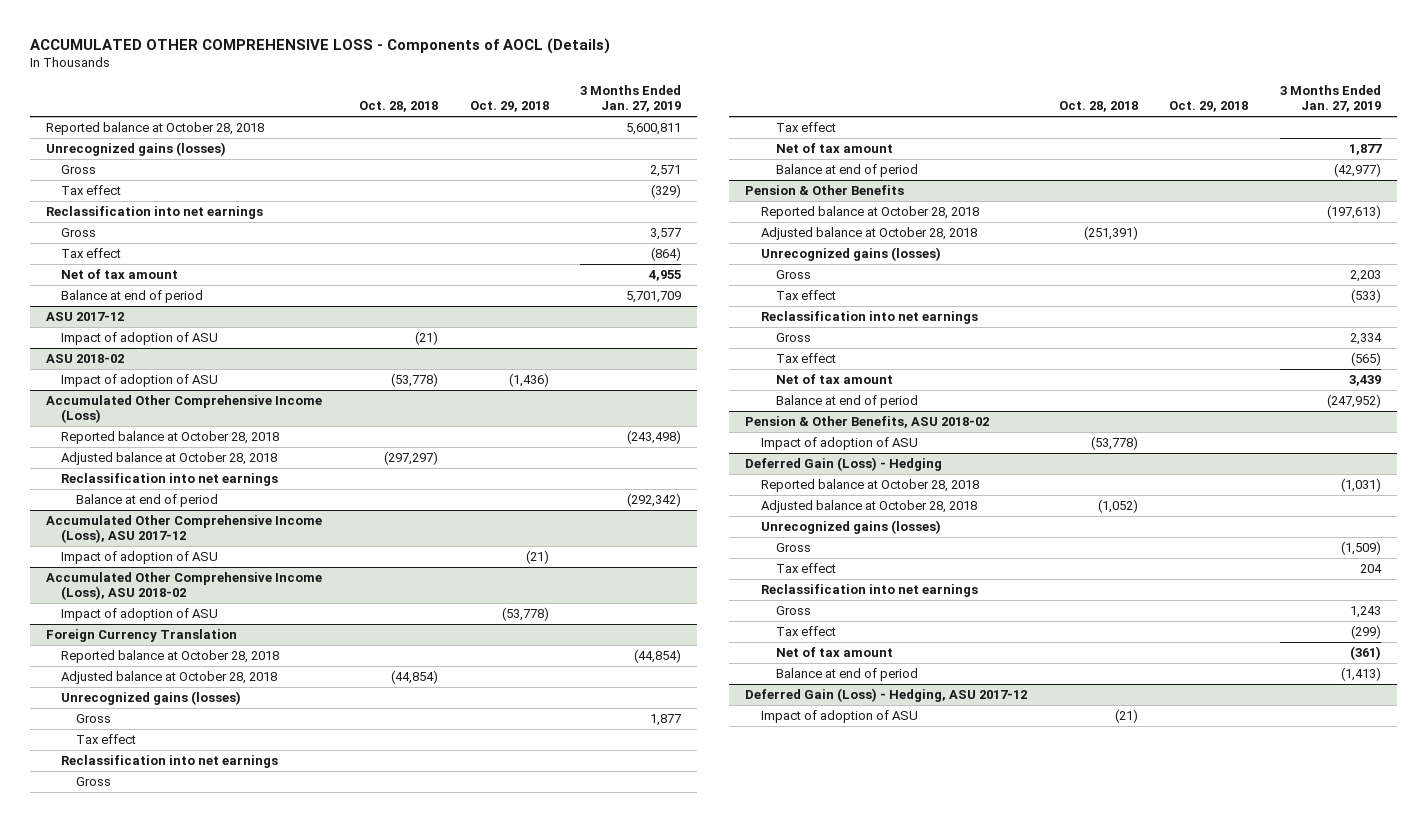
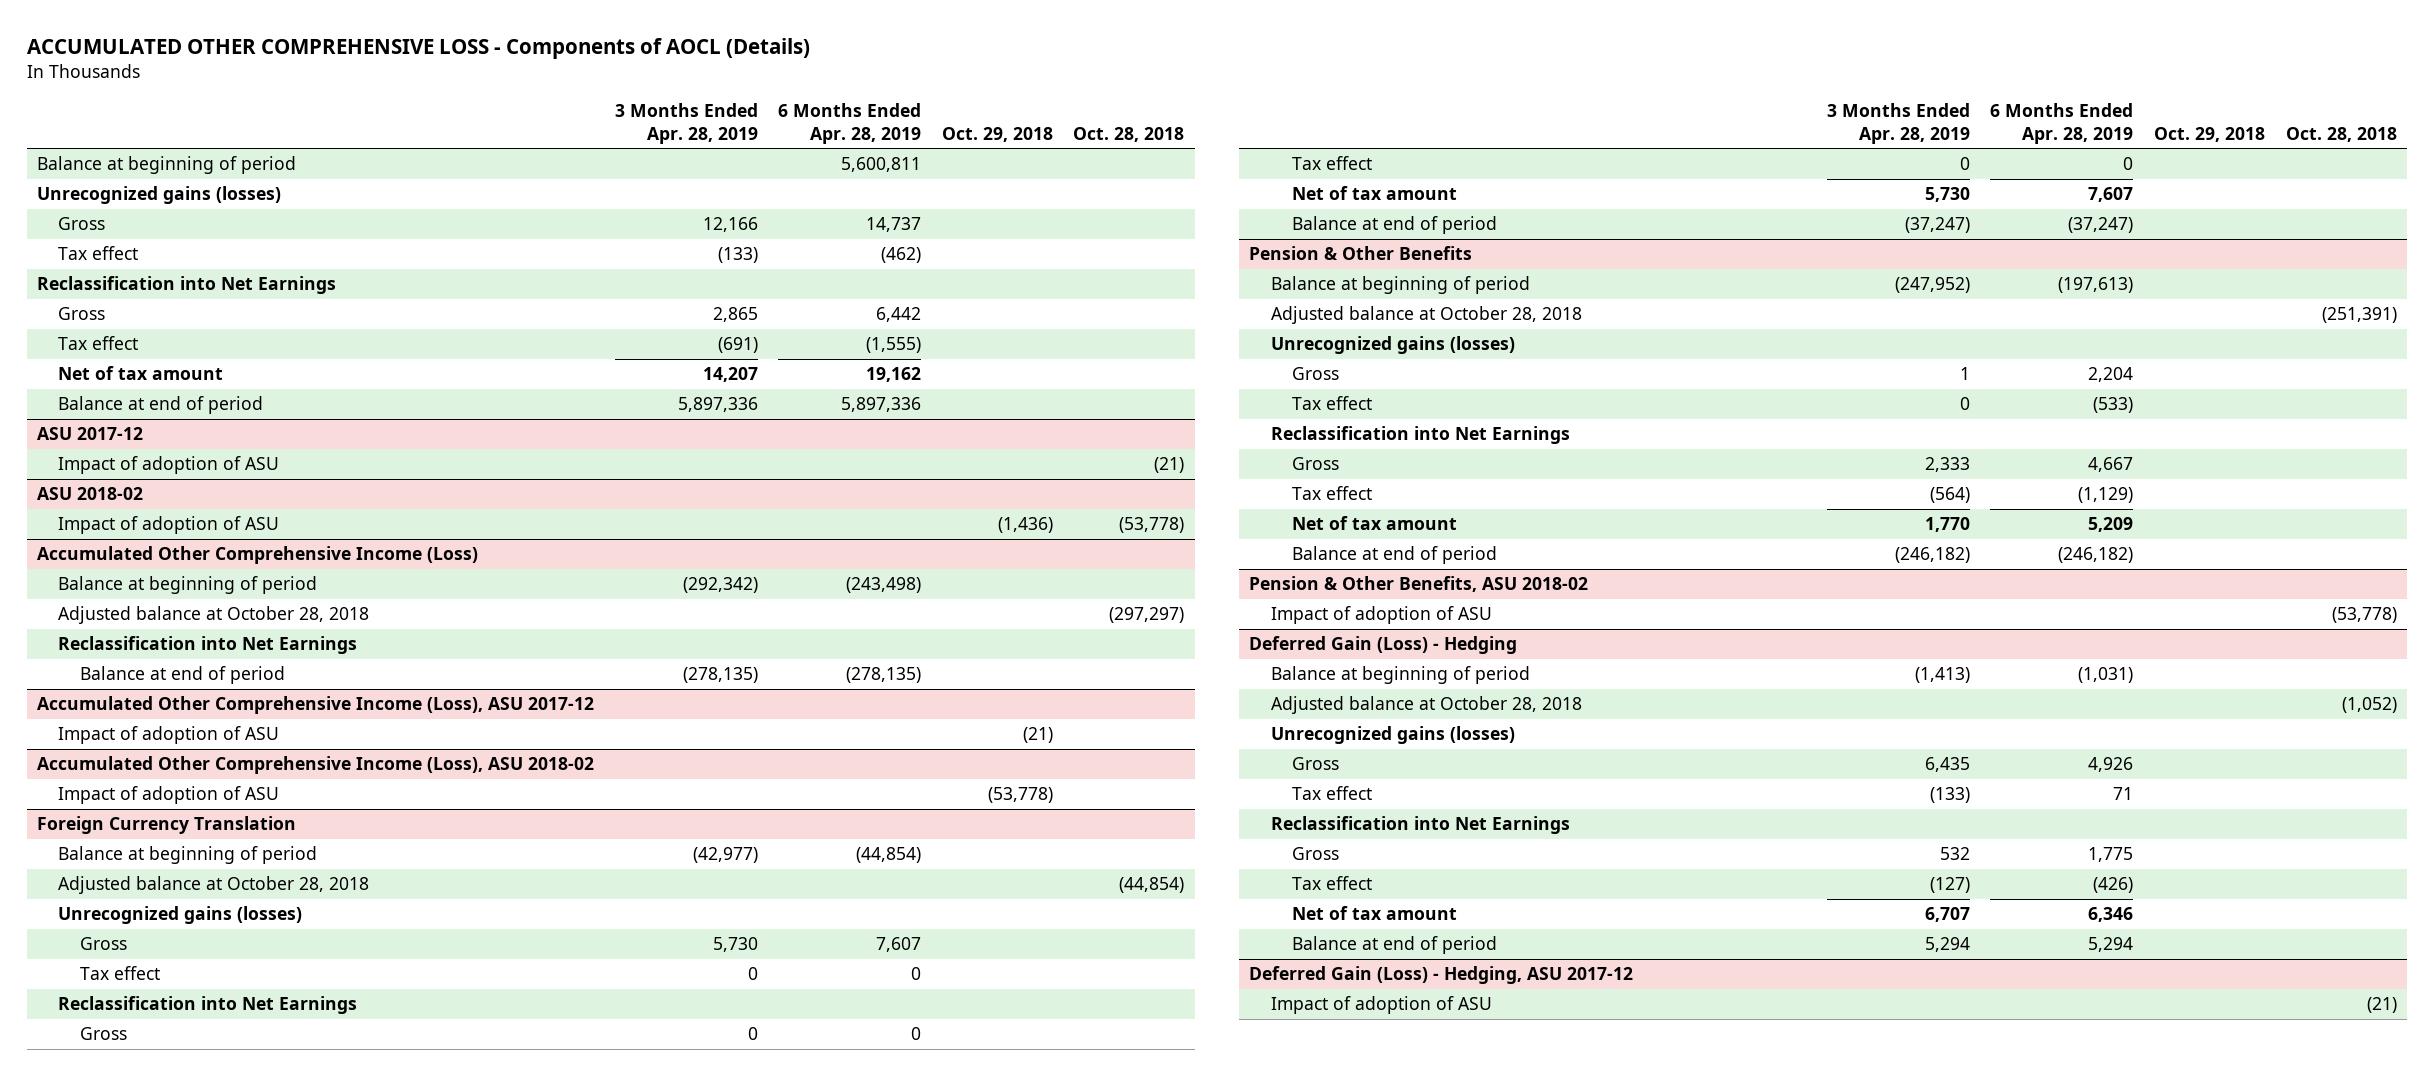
- | Oct. 28, 2018 | Oct. 29, 2018 | 3 Months Ended Jan. 27, 2019
+ | 3 Months Ended Apr. 28, 2019 | 6 Months Ended Apr. 28, 2019 | Oct. 29, 2018 | Oct. 28, 2018
- Reported balance at October 28, 2018 | | | 5,600,811
+ Balance at beginning of period | | 5,600,811 | |
- Reclassification into net earnings
+ Reclassification into Net Earnings
@ Accumulated Other Comprehensive Income (Loss)
- Reported balance at October 28, 2018 | | | (243,498)
+ Balance at beginning of period | (292,342) | (243,498) | |
- Reclassification into net earnings
+ Reclassification into Net Earnings
@ Foreign Currency Translation
- Reported balance at October 28, 2018 | | | (44,854)
+ Balance at beginning of period | (42,977) | (44,854) | |
- Reclassification into net earnings
+ Reclassification into Net Earnings
@ Pension & Other Benefits
- Reported balance at October 28, 2018 | | | (197,613)
+ Balance at beginning of period | (247,952) | (197,613) | |
- Reclassification into net earnings
+ Reclassification into Net Earnings
@ Deferred Gain (Loss) - Hedging
- Reported balance at October 28, 2018 | | | (1,031)
+ Balance at beginning of period | (1,413) | (1,031) | |
- Reclassification into net earnings
+ Reclassification into Net Earnings

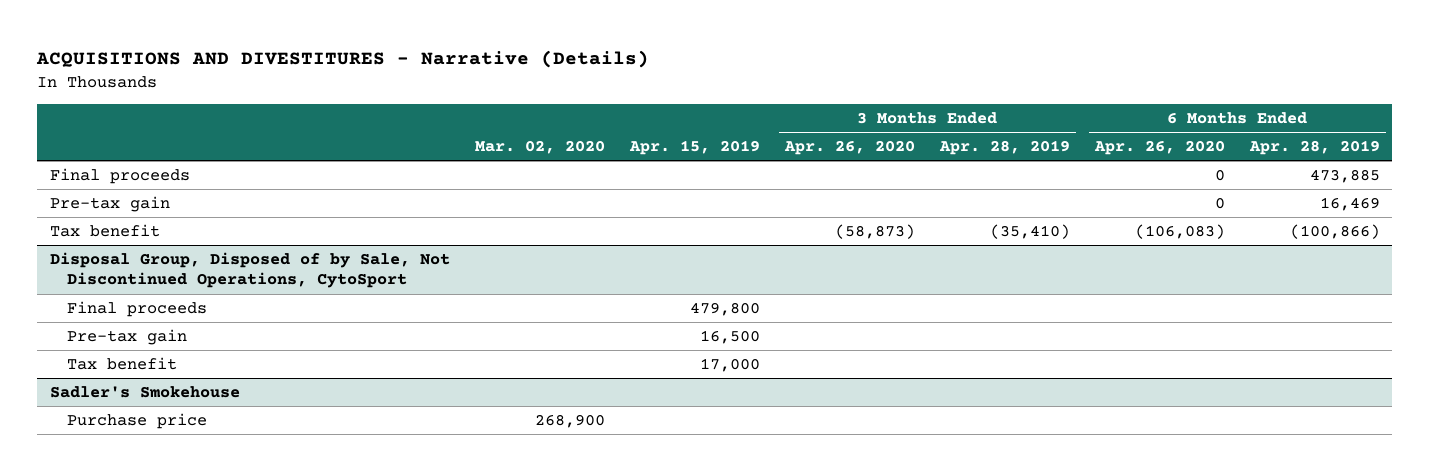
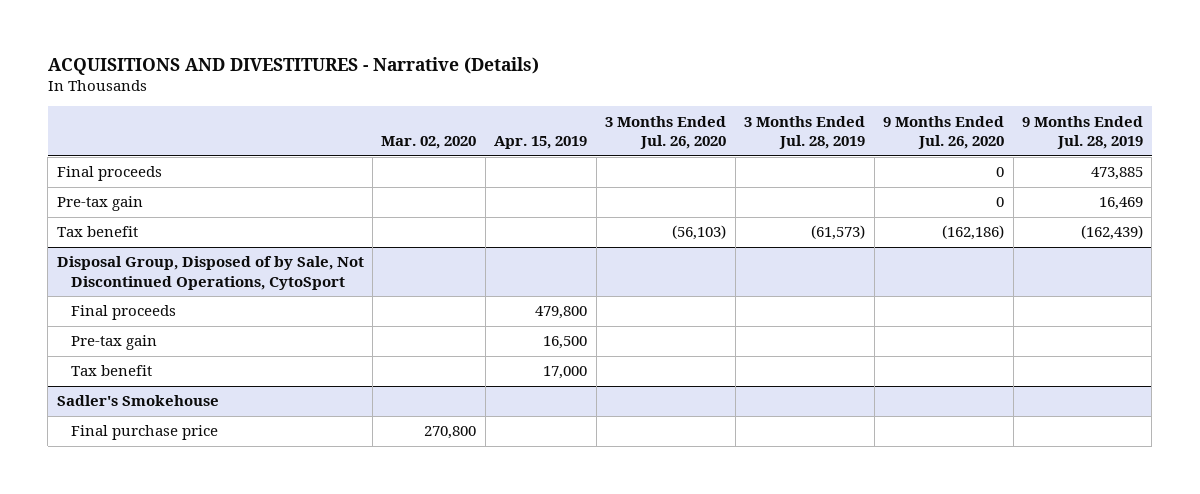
- | Mar. 02, 2020 | Apr. 15, 2019 | 3 Months Ended Apr. 26, 2020 | 3 Months Ended Apr. 28, 2019 | 6 Months Ended Apr. 26, 2020 | 6 Months Ended Apr. 28, 2019
+ | Mar. 02, 2020 | Apr. 15, 2019 | 3 Months Ended Jul. 26, 2020 | 3 Months Ended Jul. 28, 2019 | 9 Months Ended Jul. 26, 2020 | 9 Months Ended Jul. 28, 2019
@ Sadler's Smokehouse
- Purchase price | 268,900 | | | | |
+ Final purchase price | 270,800 | | | | |

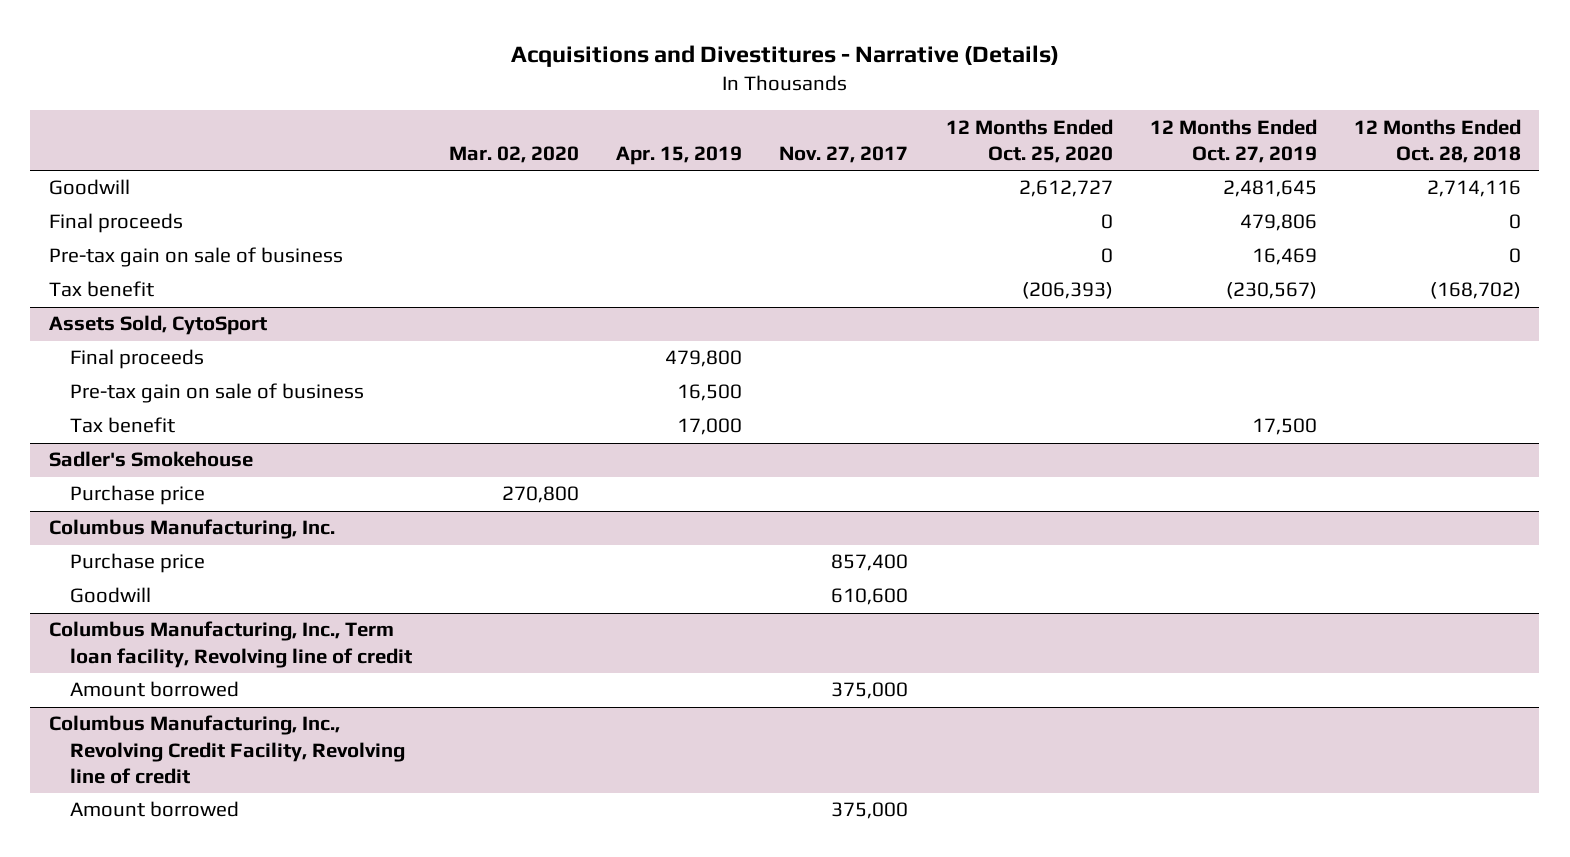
- ACQUISITIONS AND DIVESTITURES - Narrative (Details)
+ Acquisitions and Divestitures - Narrative (Details)
- | Mar. 02, 2020 | Apr. 15, 2019 | 3 Months Ended Jul. 26, 2020 | 3 Months Ended Jul. 28, 2019 | 9 Months Ended Jul. 26, 2020 | 9 Months Ended Jul. 28, 2019
+ | Mar. 02, 2020 | Apr. 15, 2019 | Nov. 27, 2017 | 12 Months Ended Oct. 25, 2020 | 12 Months Ended Oct. 27, 2019 | 12 Months Ended Oct. 28, 2018
+ Goodwill | | | | 2,612,727 | 2,481,645 | 2,714,116
- Pre-tax gain | | | | | 0 | 16,469
+ Pre-tax gain on sale of business | | | | 0 | 16,469 | 0
- Disposal Group, Disposed of by Sale, Not Discontinued Operations, CytoSport
+ Assets Sold, CytoSport
- Pre-tax gain | | 16,500 | | | |
+ Pre-tax gain on sale of business | | 16,500 | | | |
@ Sadler's Smokehouse
- Final purchase price | 270,800 | | | | |
+ Purchase price | 270,800 | | | | |
+ Columbus Manufacturing, Inc.
+ Purchase price | | | 857,400 | | |
+ Goodwill | | | 610,600 | | |
+ Columbus Manufacturing, Inc., Term loan facility, Revolving line of credit
+ Amount borrowed | | | 375,000 | | |
+ Columbus Manufacturing, Inc., Revolving Credit Facility, Revolving line of credit
+ Amount borrowed | | | 375,000 | | |

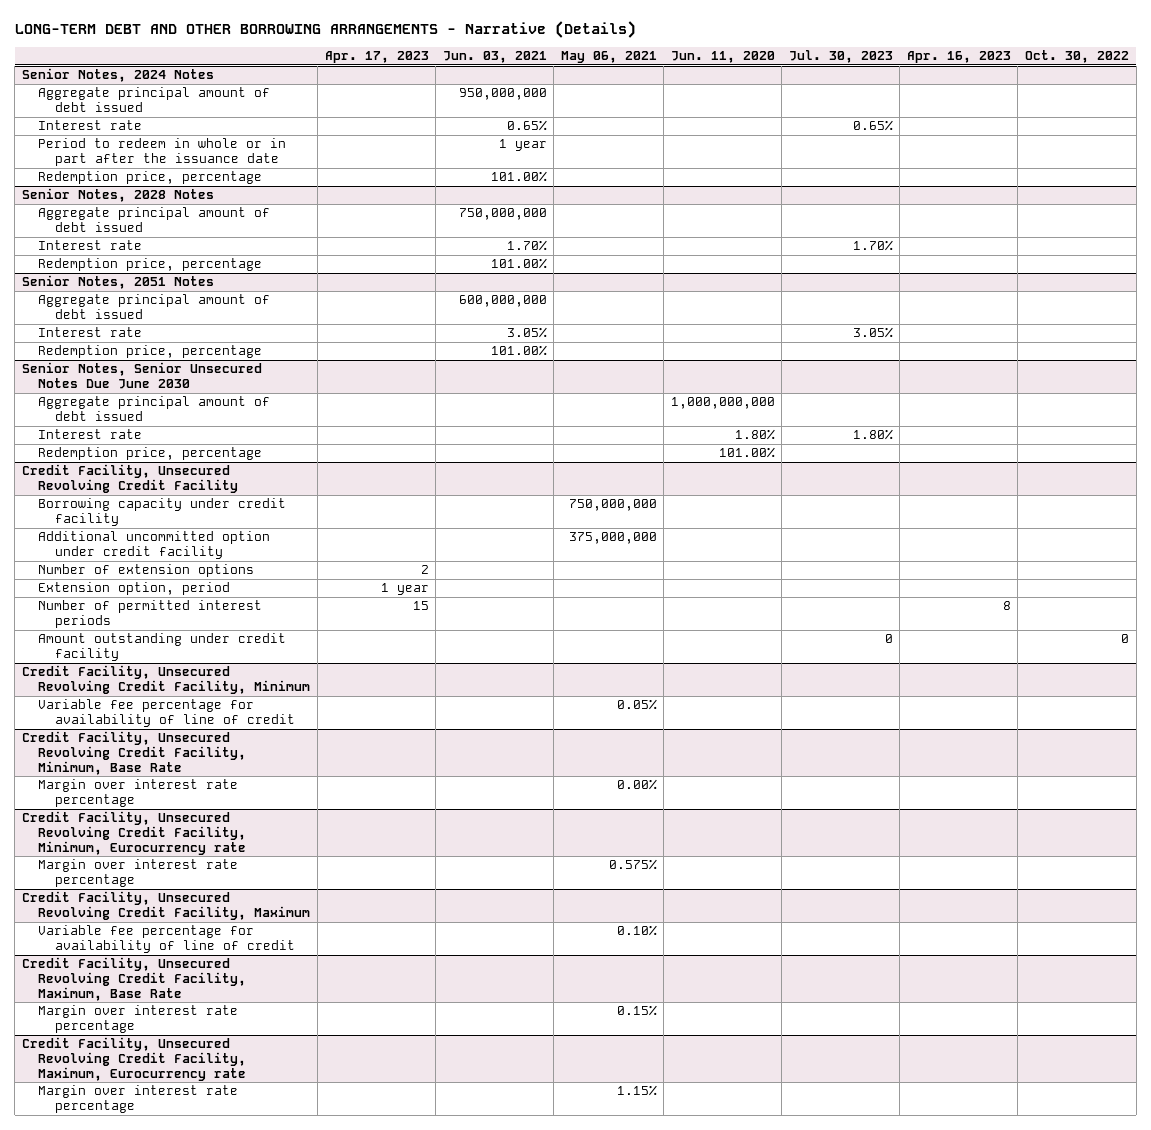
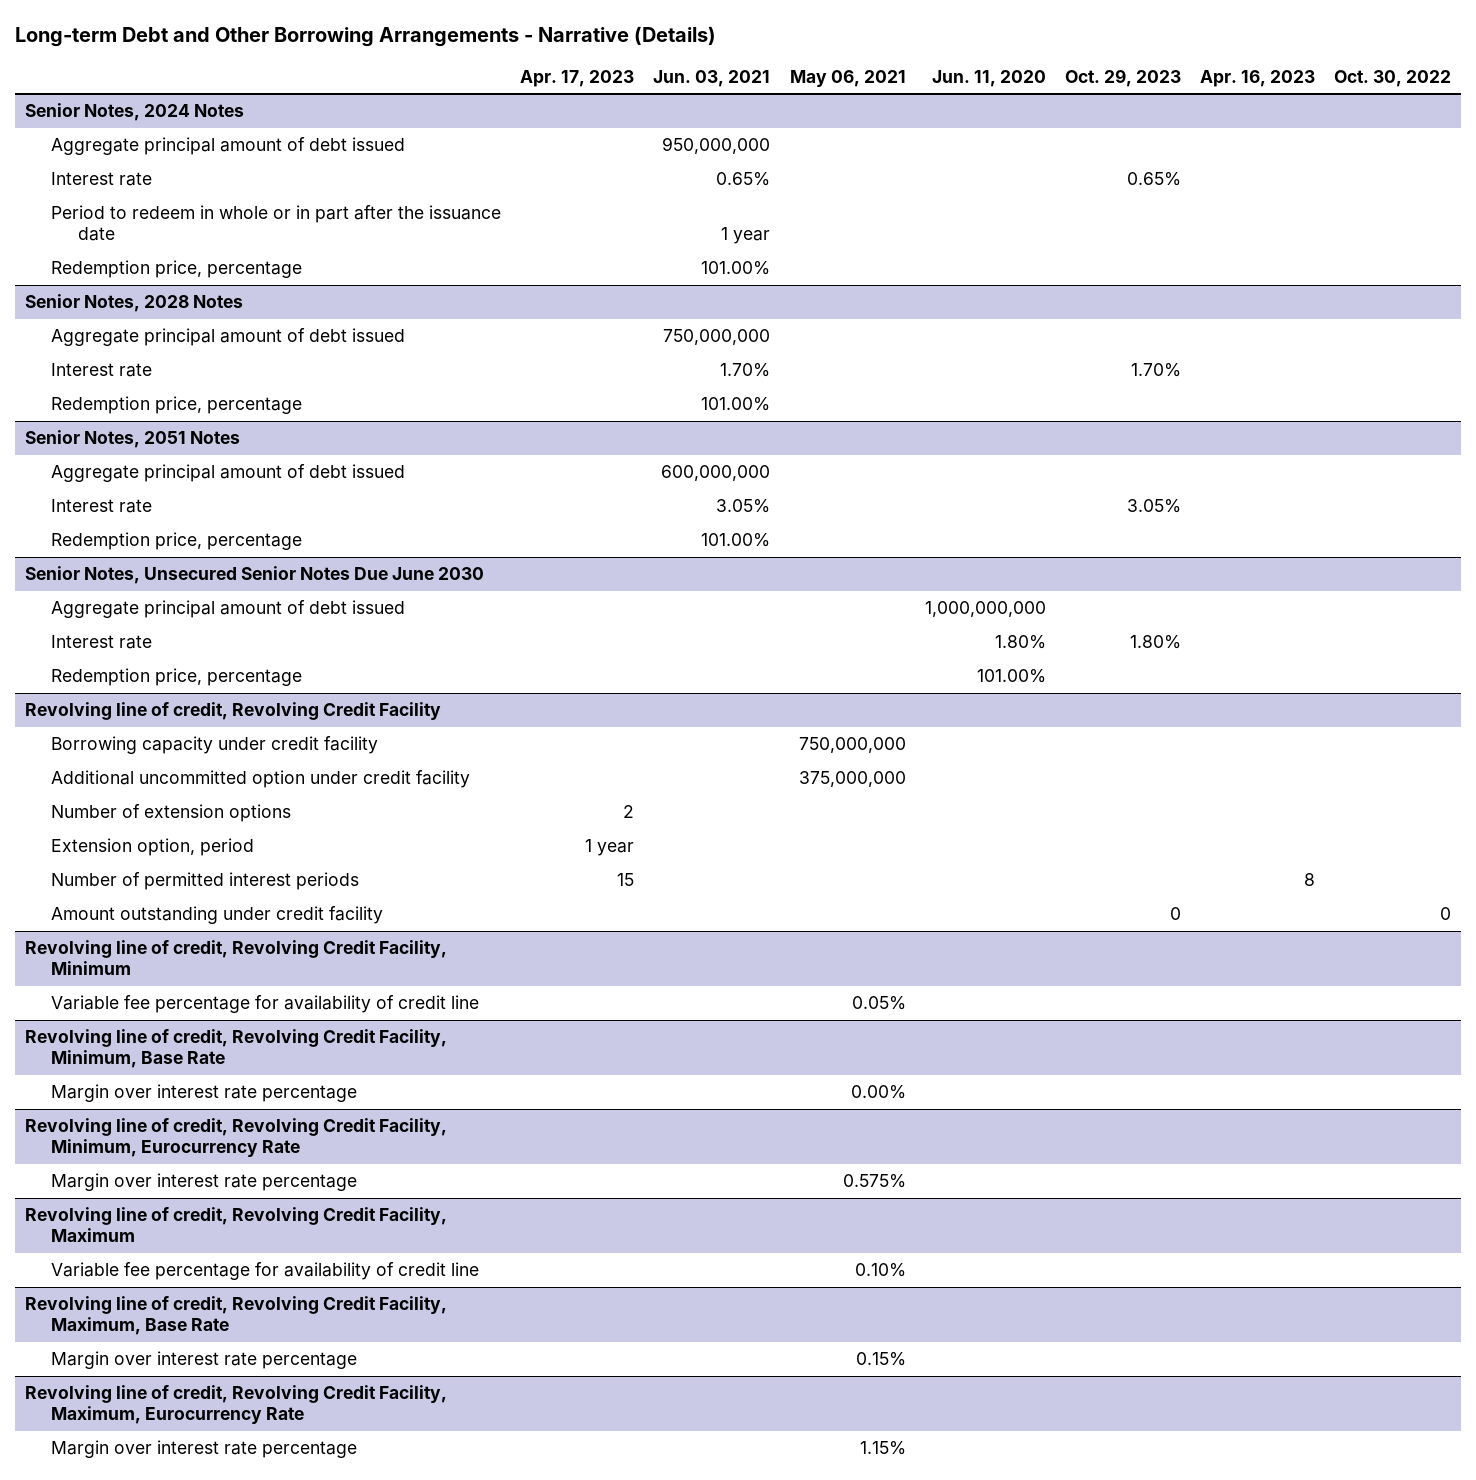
- LONG-TERM DEBT AND OTHER BORROWING ARRANGEMENTS - Narrative (Details)
+ Long-term Debt and Other Borrowing Arrangements - Narrative (Details)
- | Apr. 17, 2023 | Jun. 03, 2021 | May 06, 2021 | Jun. 11, 2020 | Jul. 30, 2023 | Apr. 16, 2023 | Oct. 30, 2022
+ | Apr. 17, 2023 | Jun. 03, 2021 | May 06, 2021 | Jun. 11, 2020 | Oct. 29, 2023 | Apr. 16, 2023 | Oct. 30, 2022
- Senior Notes, Senior Unsecured Notes Due June 2030
+ Senior Notes, Unsecured Senior Notes Due June 2030
- Credit Facility, Unsecured Revolving Credit Facility
+ Revolving line of credit, Revolving Credit Facility
- Credit Facility, Unsecured Revolving Credit Facility, Minimum
- Variable fee percentage for availability of line of credit | | | 0.05% | | | |
- Credit Facility, Unsecured Revolving Credit Facility, Minimum, Base Rate
+ Revolving line of credit, Revolving Credit Facility, Minimum
+ Variable fee percentage for availability of credit line | | | 0.05% | | | |
+ Revolving line of credit, Revolving Credit Facility, Minimum, Base Rate
- Credit Facility, Unsecured Revolving Credit Facility, Minimum, Eurocurrency rate
+ Revolving line of credit, Revolving Credit Facility, Minimum, Eurocurrency Rate
- Credit Facility, Unsecured Revolving Credit Facility, Maximum
- Variable fee percentage for availability of line of credit | | | 0.10% | | | |
- Credit Facility, Unsecured Revolving Credit Facility, Maximum, Base Rate
+ Revolving line of credit, Revolving Credit Facility, Maximum
+ Variable fee percentage for availability of credit line | | | 0.10% | | | |
+ Revolving line of credit, Revolving Credit Facility, Maximum, Base Rate
- Credit Facility, Unsecured Revolving Credit Facility, Maximum, Eurocurrency rate
+ Revolving line of credit, Revolving Credit Facility, Maximum, Eurocurrency Rate

